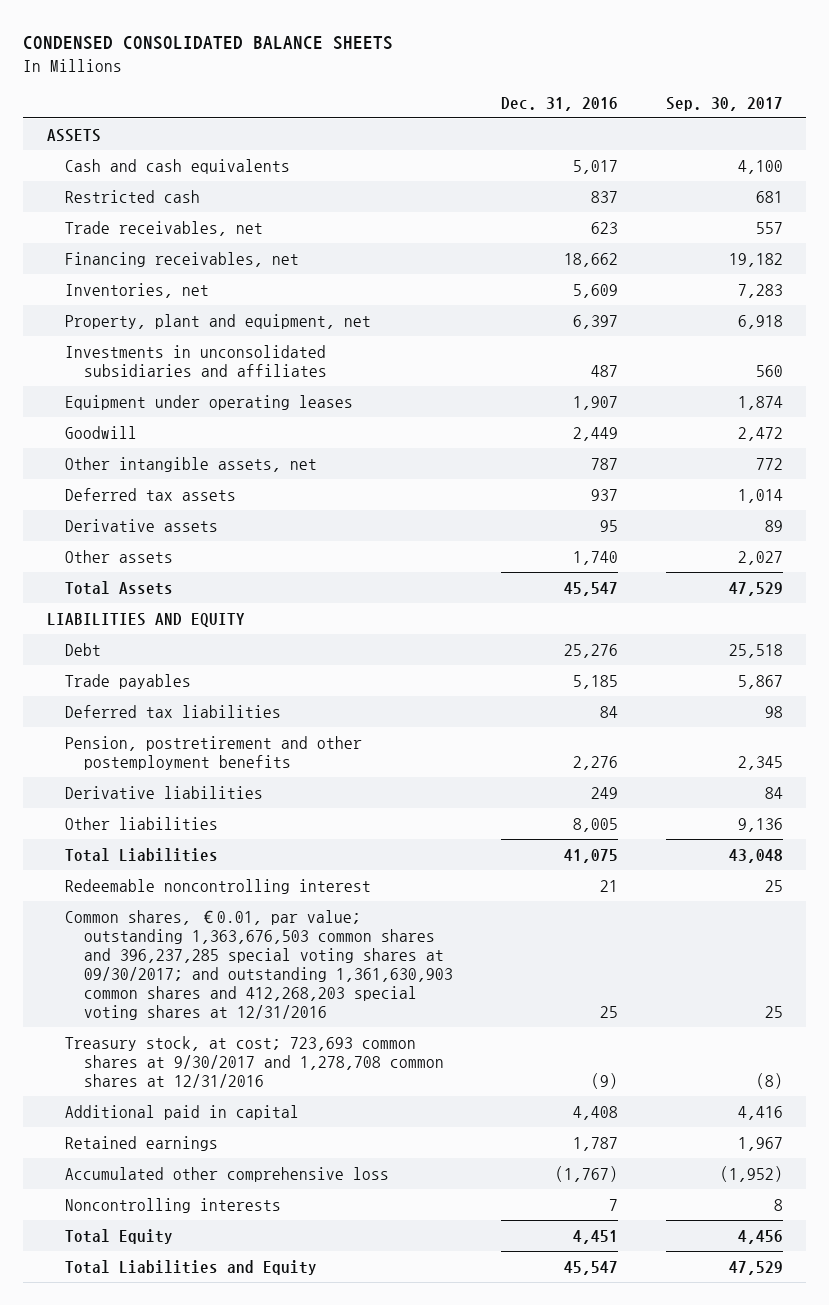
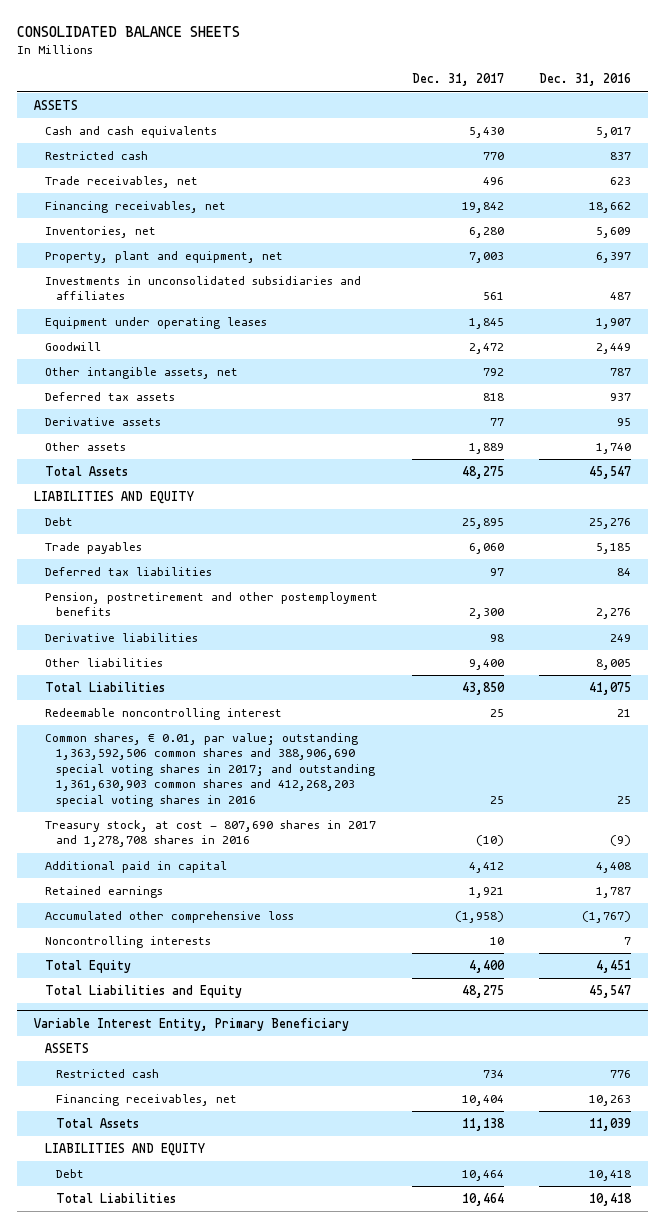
- CONDENSED CONSOLIDATED BALANCE SHEETS
+ CONSOLIDATED BALANCE SHEETS
- | Dec. 31, 2016 | Sep. 30, 2017
+ | Dec. 31, 2017 | Dec. 31, 2016
- Common shares, €0.01, par value; outstanding 1,363,676,503 common shares and 396,237,285 special voting shares at 09/30/2017; and outstanding 1,361,630,903 common shares and 412,268,203 special voting shares at 12/31/2016 | 25 | 25
- Treasury stock, at cost; 723,693 common shares at 9/30/2017 and 1,278,708 common shares at 12/31/2016 | (9) | (8)
+ Common shares, € 0.01, par value; outstanding 1,363,592,506 common shares and 388,906,690 special voting shares in 2017; and outstanding 1,361,630,903 common shares and 412,268,203 special voting shares in 2016 | 25 | 25
+ Treasury stock, at cost - 807,690 shares in 2017 and 1,278,708 shares in 2016 | (10) | (9)
+ Variable Interest Entity, Primary Beneficiary
+ ASSETS
+ Restricted cash | 734 | 776
+ Financing receivables, net | 10,404 | 10,263
+ Total Assets | 11,138 | 11,039
+ LIABILITIES AND EQUITY
+ Debt | 10,464 | 10,418
+ Total Liabilities | 10,464 | 10,418

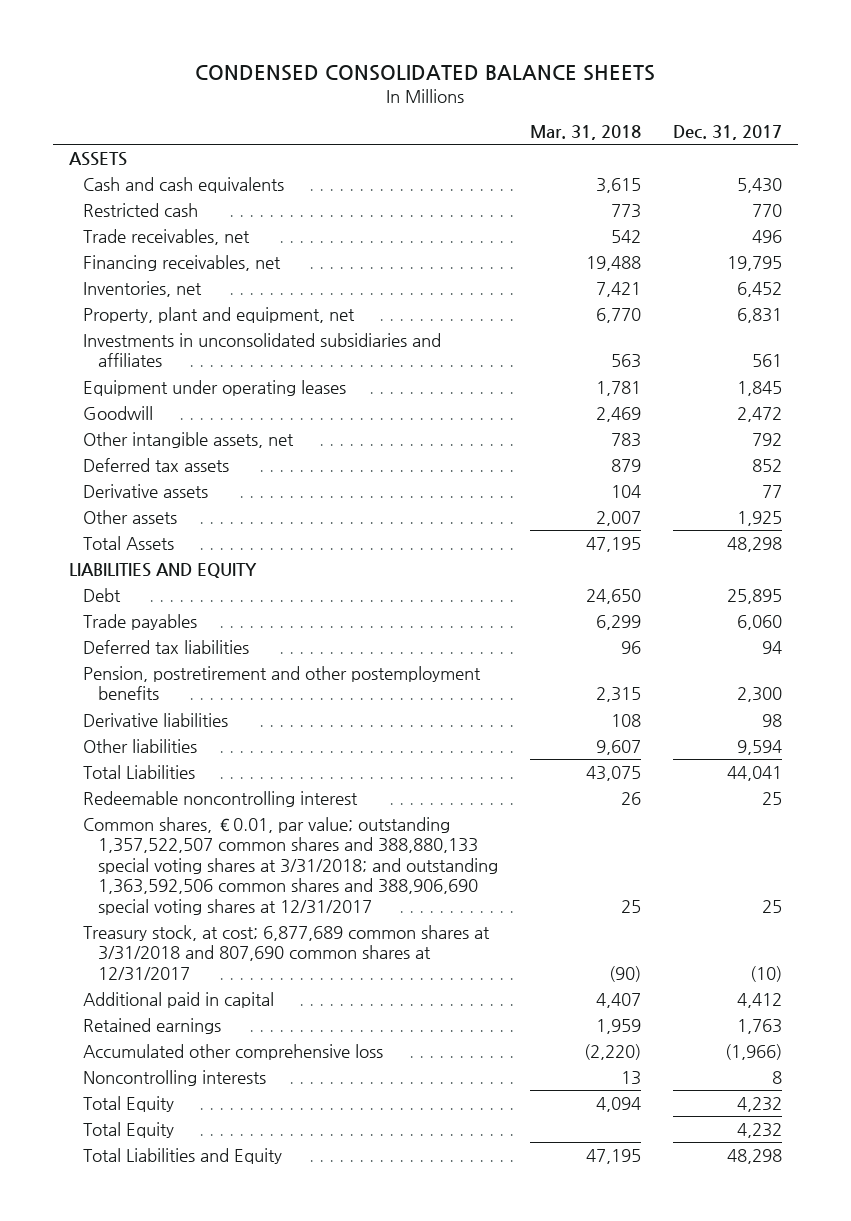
- CONSOLIDATED BALANCE SHEETS
+ CONDENSED CONSOLIDATED BALANCE SHEETS
- | Dec. 31, 2017 | Dec. 31, 2016
+ | Mar. 31, 2018 | Dec. 31, 2017
- Financing receivables, net | 19,842 | 18,662
- Inventories, net | 6,280 | 5,609
- Property, plant and equipment, net | 7,003 | 6,397
+ Financing receivables, net | 19,488 | 19,795
+ Inventories, net | 7,421 | 6,452
+ Property, plant and equipment, net | 6,770 | 6,831
- Deferred tax assets | 818 | 937
+ Deferred tax assets | 879 | 852
- Other assets | 1,889 | 1,740
- Total Assets | 48,275 | 45,547
+ Other assets | 2,007 | 1,925
+ Total Assets | 47,195 | 48,298
- Deferred tax liabilities | 97 | 84
+ Deferred tax liabilities | 96 | 94
- Other liabilities | 9,400 | 8,005
- Total Liabilities | 43,850 | 41,075
+ Other liabilities | 9,607 | 9,594
+ Total Liabilities | 43,075 | 44,041
- Common shares, € 0.01, par value; outstanding 1,363,592,506 common shares and 388,906,690 special voting shares in 2017; and outstanding 1,361,630,903 common shares and 412,268,203 special voting shares in 2016 | 25 | 25
- Treasury stock, at cost - 807,690 shares in 2017 and 1,278,708 shares in 2016 | (10) | (9)
+ Common shares, €0.01, par value; outstanding 1,357,522,507 common shares and 388,880,133 special voting shares at 3/31/2018; and outstanding 1,363,592,506 common shares and 388,906,690 special voting shares at 12/31/2017 | 25 | 25
+ Treasury stock, at cost; 6,877,689 common shares at 3/31/2018 and 807,690 common shares at 12/31/2017 | (90) | (10)
- Retained earnings | 1,921 | 1,787
- Accumulated other comprehensive loss | (1,958) | (1,767)
- Noncontrolling interests | 10 | 7
- Total Equity | 4,400 | 4,451
- Total Liabilities and Equity | 48,275 | 45,547
- Variable Interest Entity, Primary Beneficiary
- ASSETS
- Restricted cash | 734 | 776
- Financing receivables, net | 10,404 | 10,263
- Total Assets | 11,138 | 11,039
- LIABILITIES AND EQUITY
- Debt | 10,464 | 10,418
- Total Liabilities | 10,464 | 10,418
+ Retained earnings | 1,959 | 1,763
+ Accumulated other comprehensive loss | (2,220) | (1,966)
+ Noncontrolling interests | 13 | 8
+ Total Equity | 4,094 | 4,232
+ Total Equity | | 4,232
+ Total Liabilities and Equity | 47,195 | 48,298

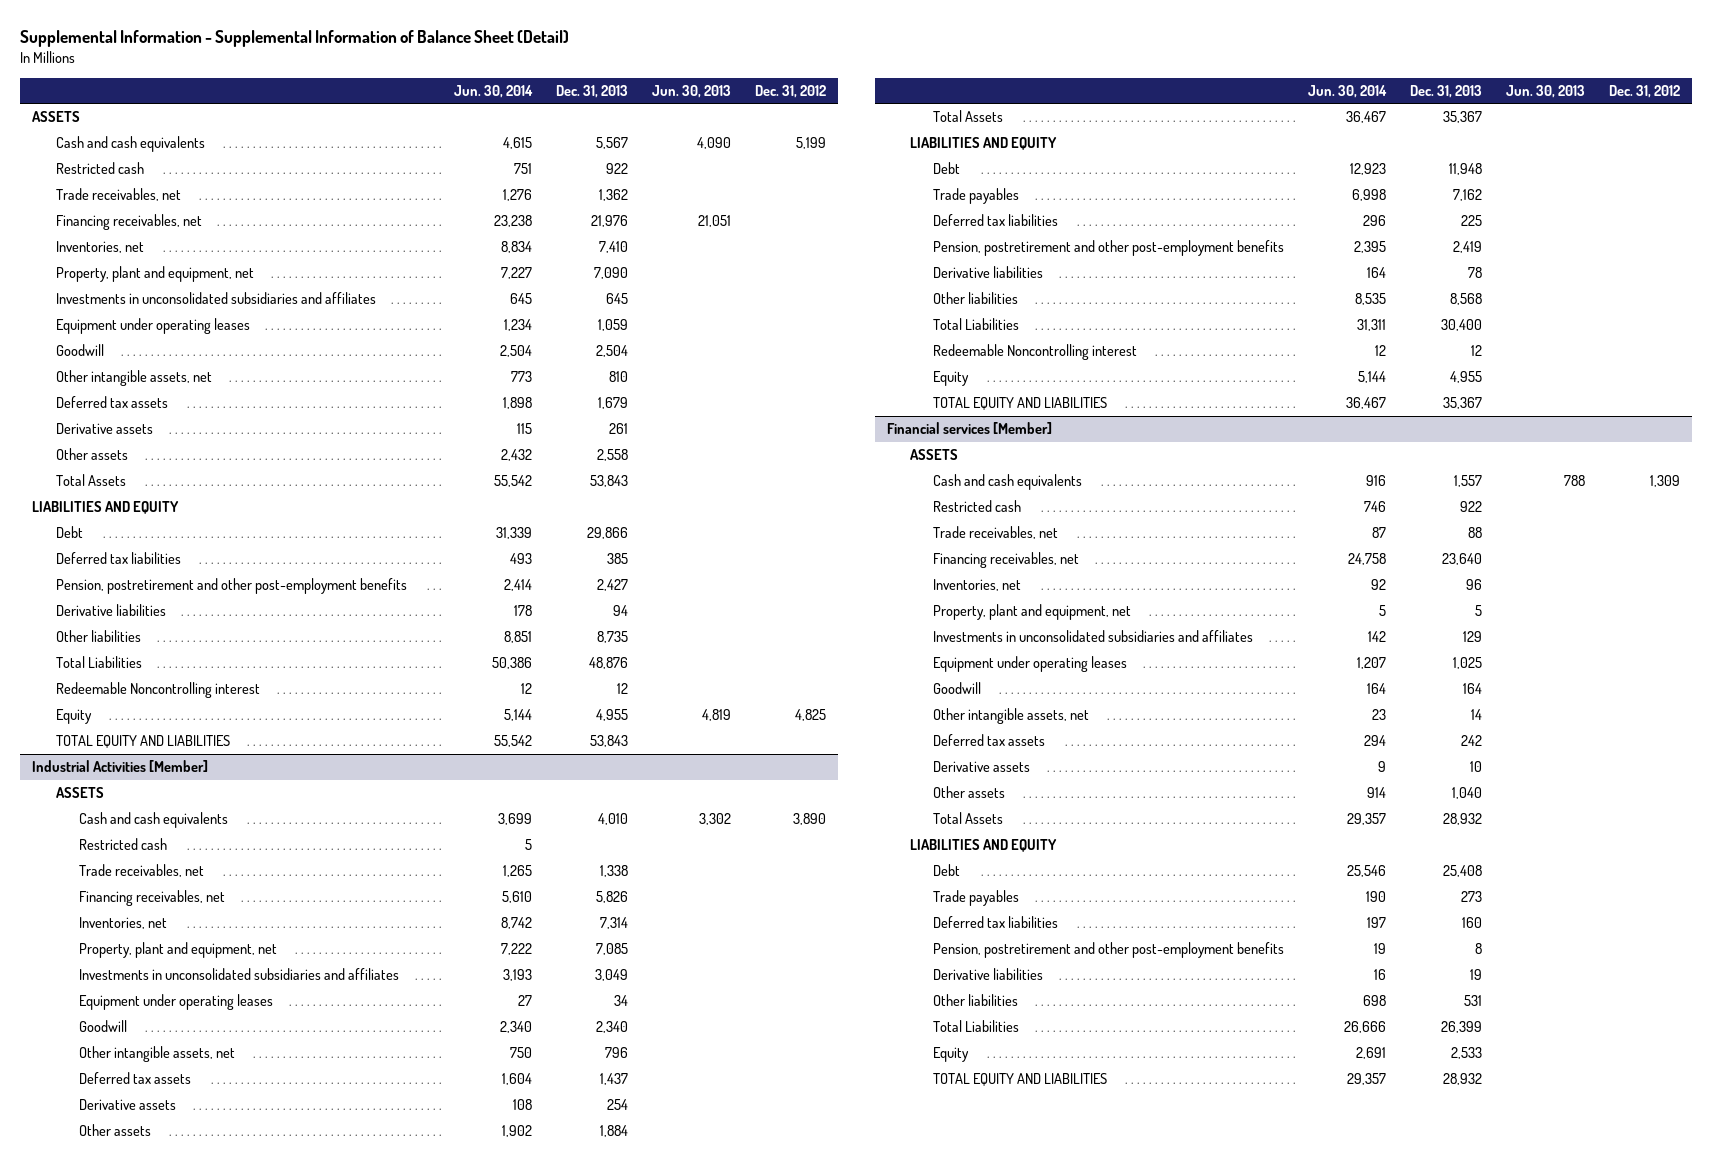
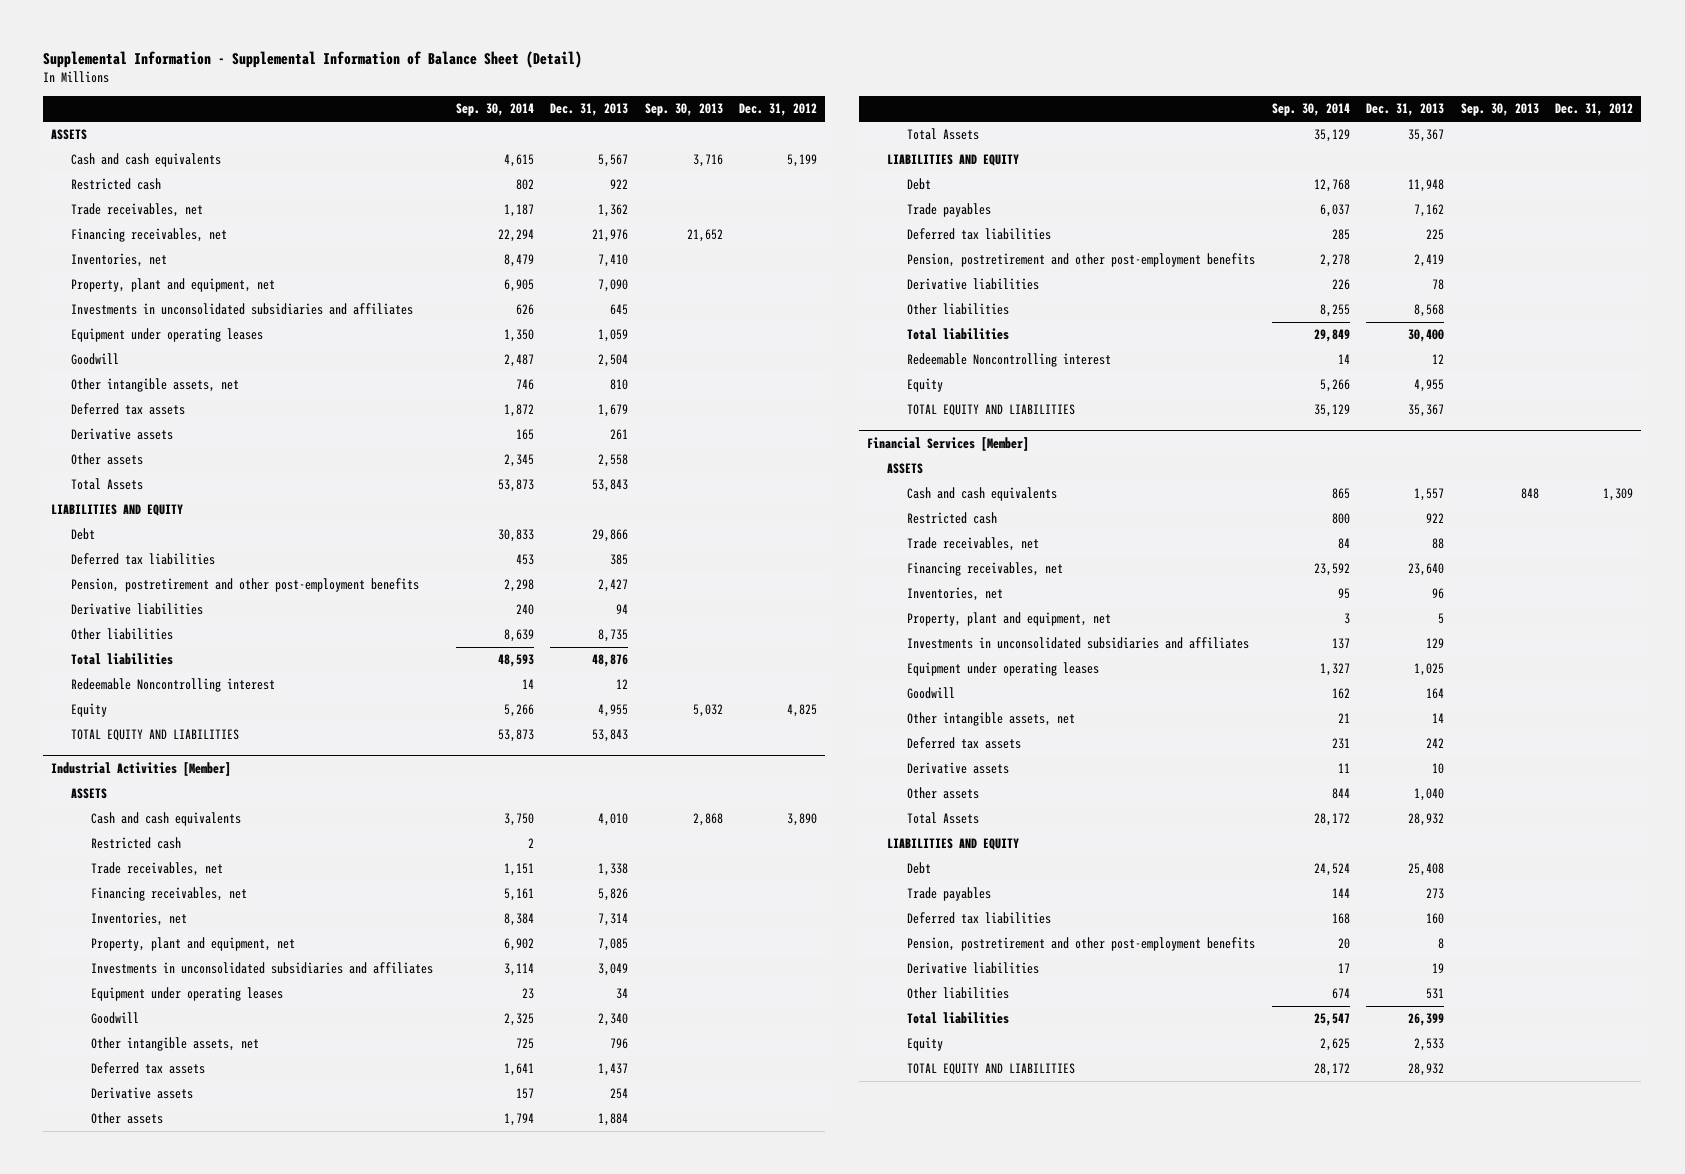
- | Jun. 30, 2014 | Dec. 31, 2013 | Jun. 30, 2013 | Dec. 31, 2012
+ | Sep. 30, 2014 | Dec. 31, 2013 | Sep. 30, 2013 | Dec. 31, 2012
- Total Liabilities | 50,386 | 48,876 | |
+ Total liabilities | 48,593 | 48,876 | |
@ Industrial Activities [Member]
- Total Liabilities | 31,311 | 30,400 | |
+ Total liabilities | 29,849 | 30,400 | |
- Financial services [Member]
+ Financial Services [Member]
- Total Liabilities | 26,666 | 26,399 | |
+ Total liabilities | 25,547 | 26,399 | |

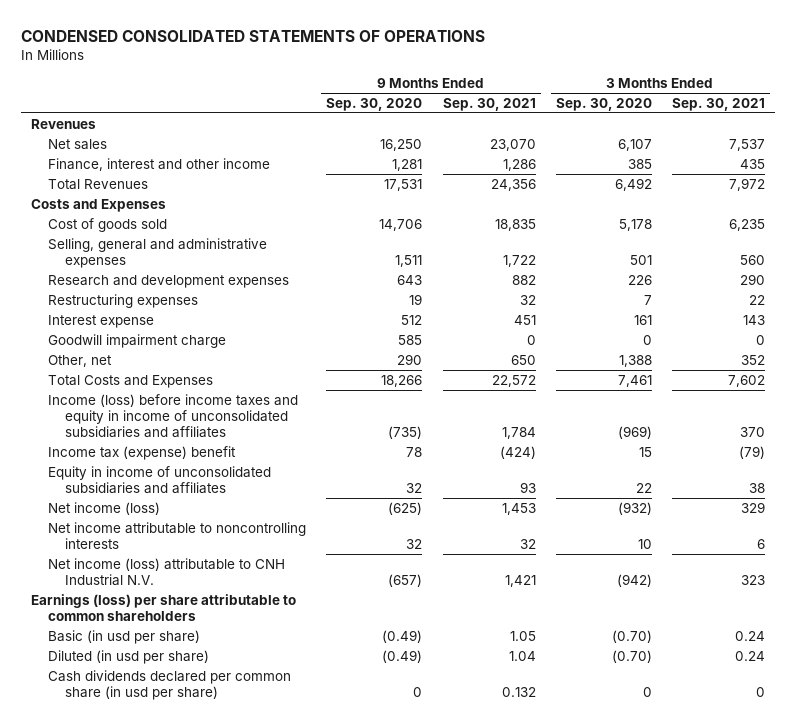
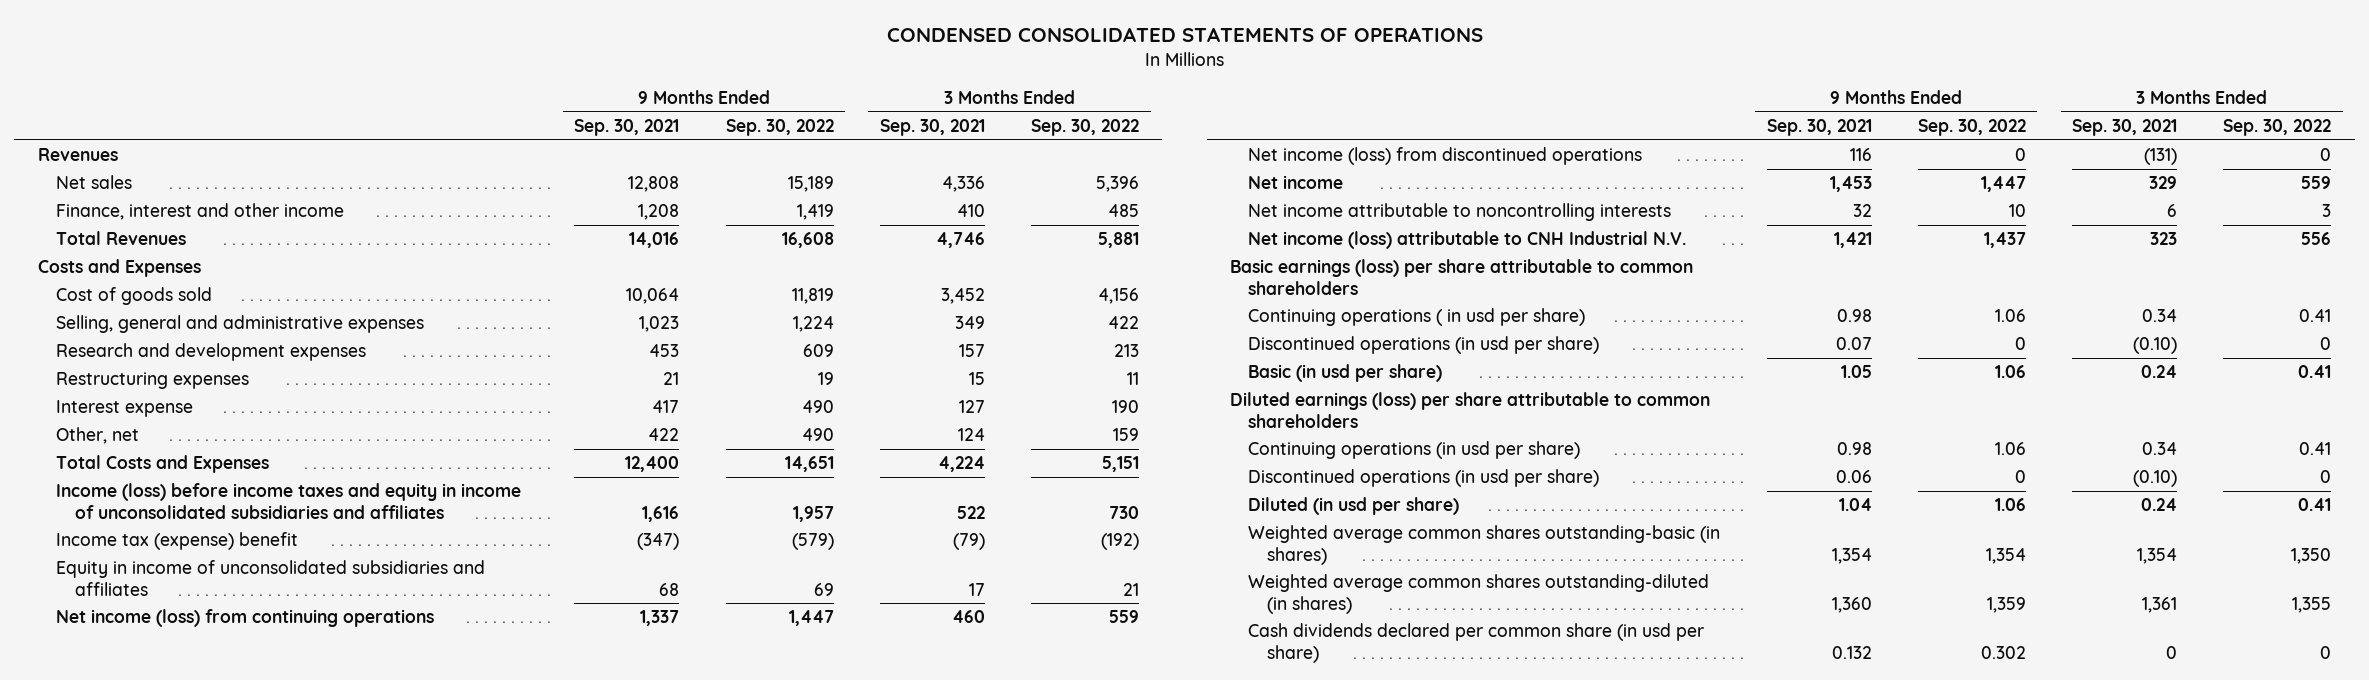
- | 9 Months Ended Sep. 30, 2020 | 9 Months Ended Sep. 30, 2021 | 3 Months Ended Sep. 30, 2020 | 3 Months Ended Sep. 30, 2021
+ | 9 Months Ended Sep. 30, 2021 | 9 Months Ended Sep. 30, 2022 | 3 Months Ended Sep. 30, 2021 | 3 Months Ended Sep. 30, 2022
- Net sales | 16,250 | 23,070 | 6,107 | 7,537
- Finance, interest and other income | 1,281 | 1,286 | 385 | 435
- Total Revenues | 17,531 | 24,356 | 6,492 | 7,972
+ Net sales | 12,808 | 15,189 | 4,336 | 5,396
+ Finance, interest and other income | 1,208 | 1,419 | 410 | 485
+ Total Revenues | 14,016 | 16,608 | 4,746 | 5,881
- Cost of goods sold | 14,706 | 18,835 | 5,178 | 6,235
- Selling, general and administrative expenses | 1,511 | 1,722 | 501 | 560
- Research and development expenses | 643 | 882 | 226 | 290
- Restructuring expenses | 19 | 32 | 7 | 22
- Interest expense | 512 | 451 | 161 | 143
- Goodwill impairment charge | 585 | 0 | 0 | 0
- Other, net | 290 | 650 | 1,388 | 352
- Total Costs and Expenses | 18,266 | 22,572 | 7,461 | 7,602
- Income (loss) before income taxes and equity in income of unconsolidated subsidiaries and affiliates | (735) | 1,784 | (969) | 370
- Income tax (expense) benefit | 78 | (424) | 15 | (79)
- Equity in income of unconsolidated subsidiaries and affiliates | 32 | 93 | 22 | 38
- Net income (loss) | (625) | 1,453 | (932) | 329
+ Cost of goods sold | 10,064 | 11,819 | 3,452 | 4,156
+ Selling, general and administrative expenses | 1,023 | 1,224 | 349 | 422
+ Research and development expenses | 453 | 609 | 157 | 213
+ Restructuring expenses | 21 | 19 | 15 | 11
+ Interest expense | 417 | 490 | 127 | 190
+ Other, net | 422 | 490 | 124 | 159
+ Total Costs and Expenses | 12,400 | 14,651 | 4,224 | 5,151
+ Income (loss) before income taxes and equity in income of unconsolidated subsidiaries and affiliates | 1,616 | 1,957 | 522 | 730
+ Income tax (expense) benefit | (347) | (579) | (79) | (192)
+ Equity in income of unconsolidated subsidiaries and affiliates | 68 | 69 | 17 | 21
+ Net income (loss) from continuing operations | 1,337 | 1,447 | 460 | 559
+ Net income (loss) from discontinued operations | 116 | 0 | (131) | 0
+ Net income | 1,453 | 1,447 | 329 | 559
- Earnings (loss) per share attributable to common shareholders
+ Basic earnings (loss) per share attributable to common shareholders
+ Continuing operations ( in usd per share) | 0.98 | 1.06 | 0.34 | 0.41
+ Discontinued operations (in usd per share) | 0.07 | 0 | (0.10) | 0
+ Diluted earnings (loss) per share attributable to common shareholders
+ Continuing operations (in usd per share) | 0.98 | 1.06 | 0.34 | 0.41
+ Discontinued operations (in usd per share) | 0.06 | 0 | (0.10) | 0
+ Weighted average common shares outstanding-basic (in shares) | 1,354 | 1,354 | 1,354 | 1,350
+ Weighted average common shares outstanding-diluted (in shares) | 1,360 | 1,359 | 1,361 | 1,355

